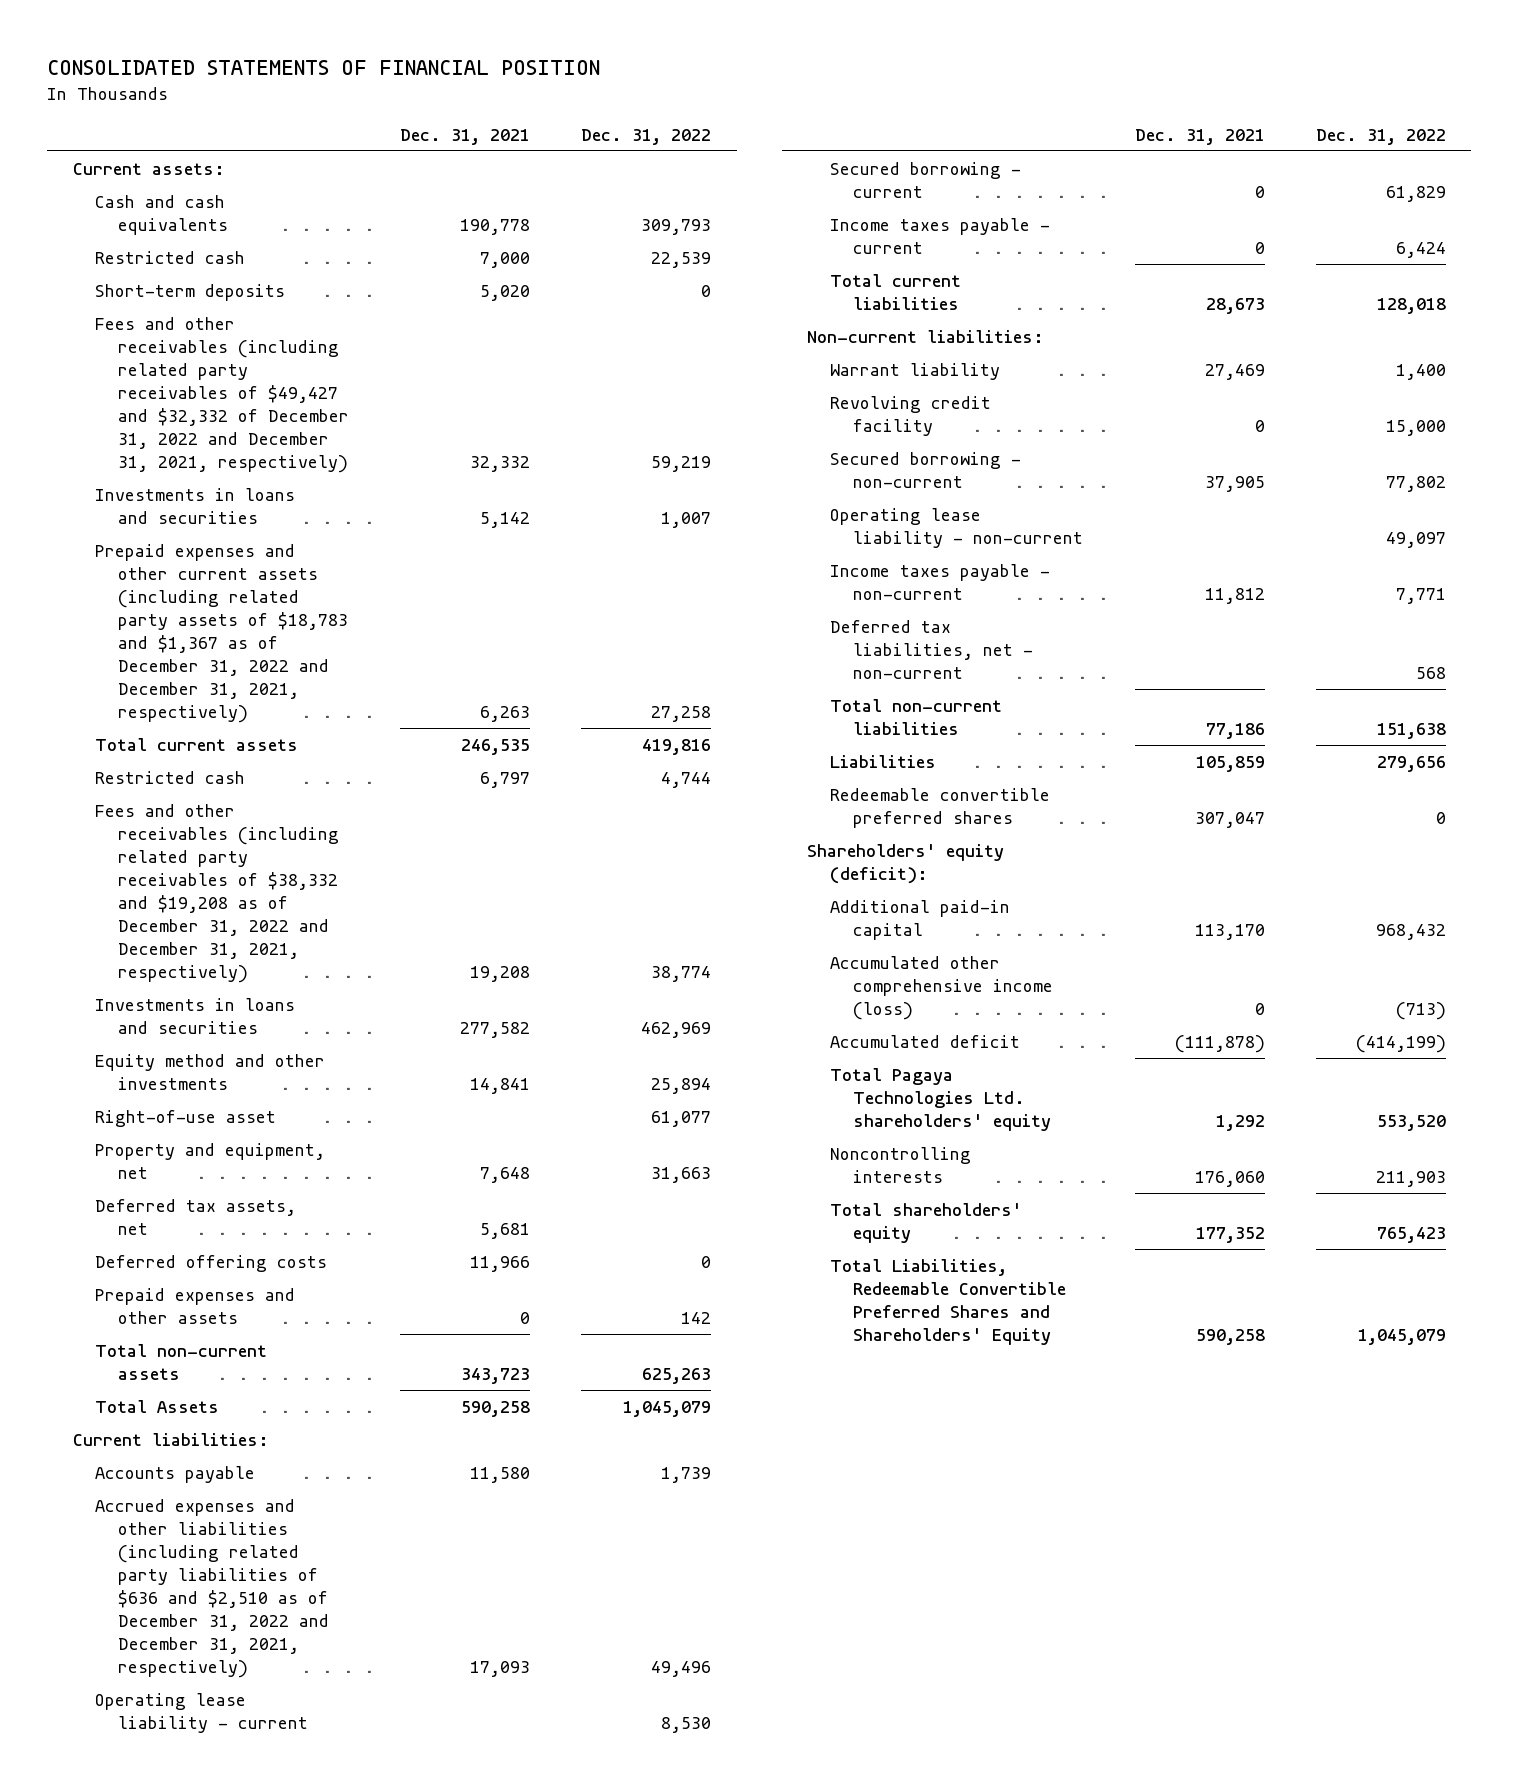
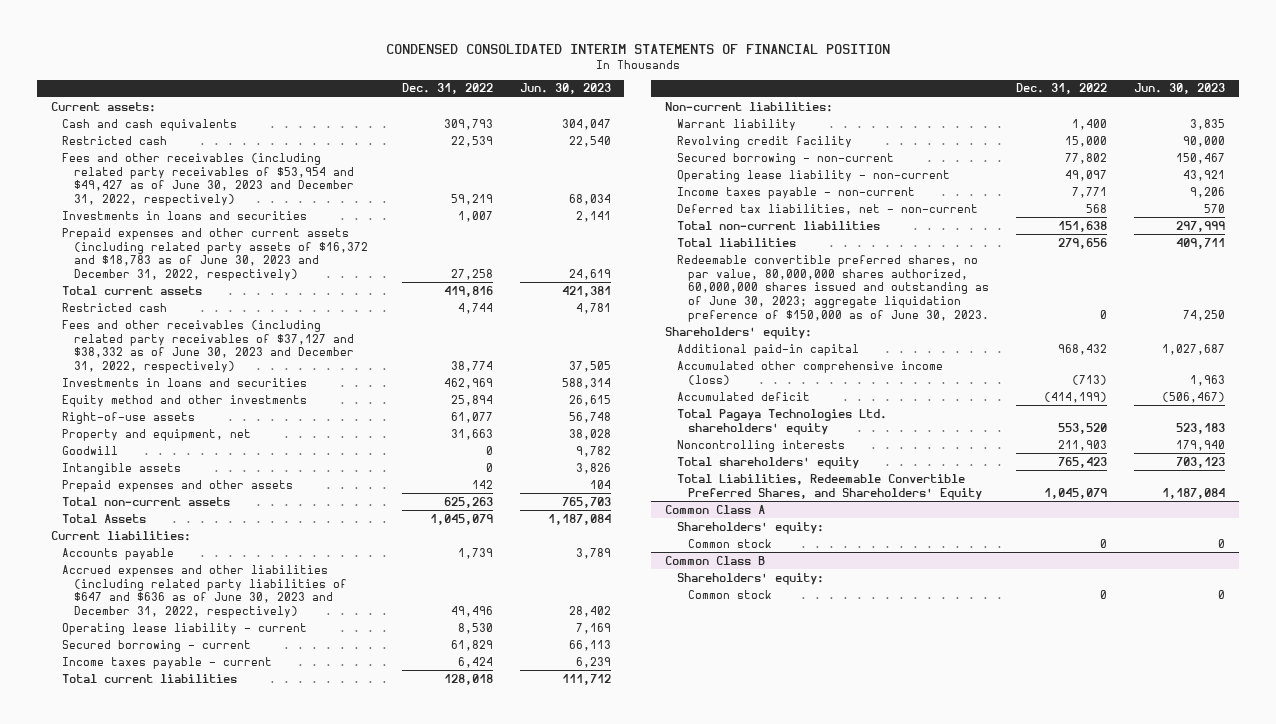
- CONSOLIDATED STATEMENTS OF FINANCIAL POSITION
+ CONDENSED CONSOLIDATED INTERIM STATEMENTS OF FINANCIAL POSITION
- | Dec. 31, 2021 | Dec. 31, 2022
+ | Dec. 31, 2022 | Jun. 30, 2023
- Short-term deposits | 5,020 | 0
- Fees and other receivables (including related party receivables of $49,427 and $32,332 of December 31, 2022 and December 31, 2021, respectively) | 32,332 | 59,219
+ Fees and other receivables (including related party receivables of $53,954 and $49,427 as of June 30, 2023 and December 31, 2022, respectively) | 59,219 | 68,034
- Prepaid expenses and other current assets (including related party assets of $18,783 and $1,367 as of December 31, 2022 and December 31, 2021, respectively) | 6,263 | 27,258
+ Prepaid expenses and other current assets (including related party assets of $16,372 and $18,783 as of June 30, 2023 and December 31, 2022, respectively) | 27,258 | 24,619
- Fees and other receivables (including related party receivables of $38,332 and $19,208 as of December 31, 2022 and December 31, 2021, respectively) | 19,208 | 38,774
+ Fees and other receivables (including related party receivables of $37,127 and $38,332 as of June 30, 2023 and December 31, 2022, respectively) | 38,774 | 37,505
- Right-of-use asset | | 61,077
+ Right-of-use assets | 61,077 | 56,748
- Deferred tax assets, net | 5,681 |
- Deferred offering costs | 11,966 | 0
+ Goodwill | 0 | 9,782
+ Intangible assets | 0 | 3,826
- Accrued expenses and other liabilities (including related party liabilities of $636 and $2,510 as of December 31, 2022 and December 31, 2021, respectively) | 17,093 | 49,496
+ Accrued expenses and other liabilities (including related party liabilities of $647 and $636 as of June 30, 2023 and December 31, 2022, respectively) | 49,496 | 28,402
- Liabilities | 105,859 | 279,656
- Redeemable convertible preferred shares | 307,047 | 0
- Shareholders' equity (deficit):
+ Total liabilities | 279,656 | 409,711
+ Redeemable convertible preferred shares, no par value, 80,000,000 shares authorized, 60,000,000 shares issued and outstanding as of June 30, 2023; aggregate liquidation preference of $150,000 as of June 30, 2023. | 0 | 74,250
+ Shareholders' equity:
- Total Liabilities, Redeemable Convertible Preferred Shares and Shareholders' Equity | 590,258 | 1,045,079
+ Total Liabilities, Redeemable Convertible Preferred Shares, and Shareholders' Equity | 1,045,079 | 1,187,084
+ Common Class A
+ Shareholders' equity:
+ Common stock | 0 | 0
+ Common Class B
+ Shareholders' equity:
+ Common stock | 0 | 0

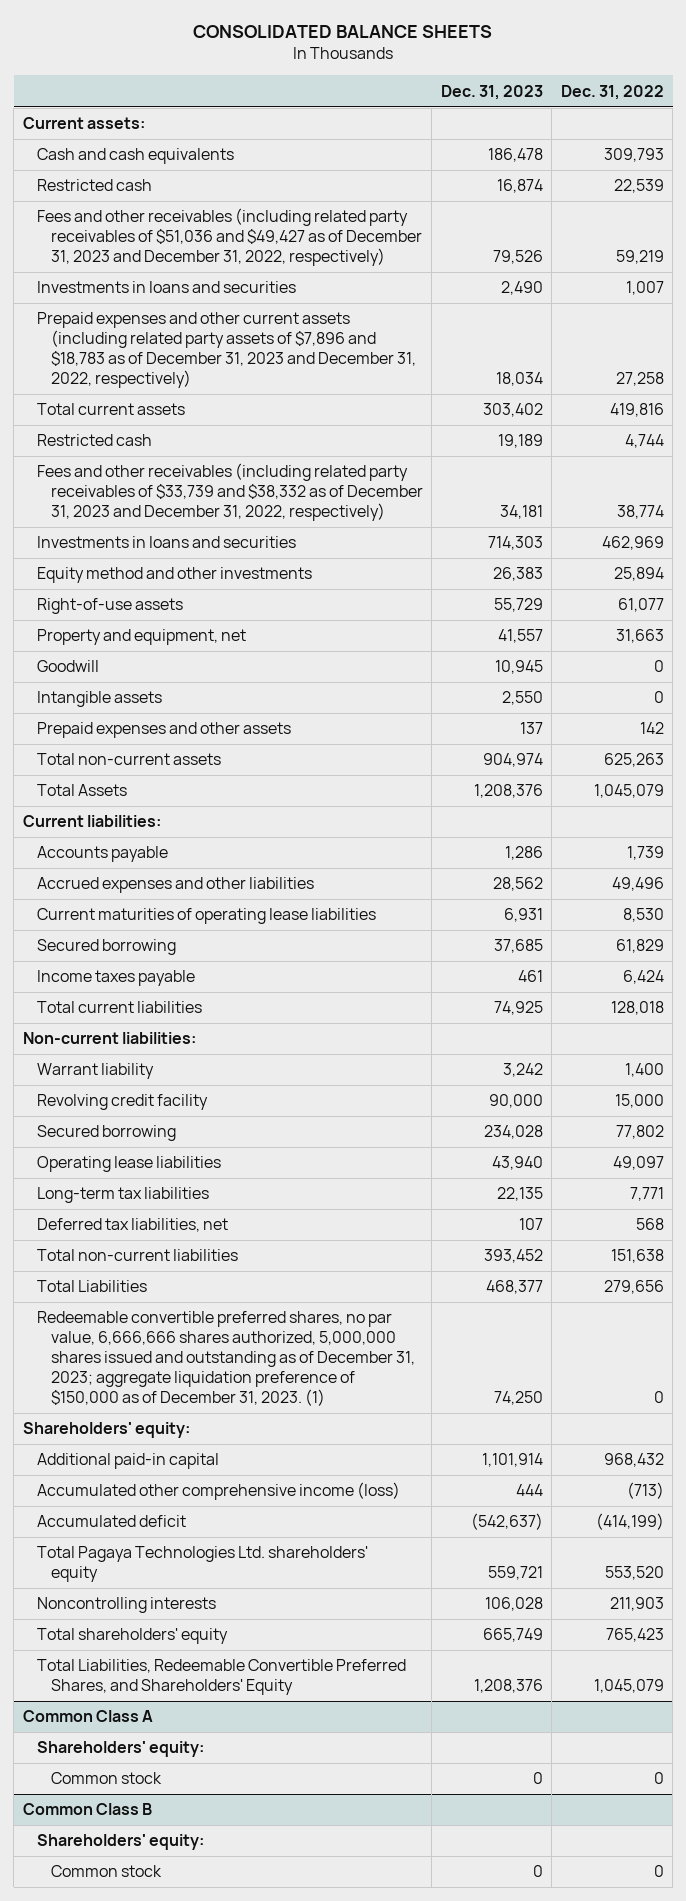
- CONDENSED CONSOLIDATED INTERIM STATEMENTS OF FINANCIAL POSITION
+ CONSOLIDATED BALANCE SHEETS
- | Dec. 31, 2022 | Jun. 30, 2023
+ | Dec. 31, 2023 | Dec. 31, 2022
- Fees and other receivables (including related party receivables of $53,954 and $49,427 as of June 30, 2023 and December 31, 2022, respectively) | 59,219 | 68,034
+ Fees and other receivables (including related party receivables of $51,036 and $49,427 as of December 31, 2023 and December 31, 2022, respectively) | 79,526 | 59,219
- Prepaid expenses and other current assets (including related party assets of $16,372 and $18,783 as of June 30, 2023 and December 31, 2022, respectively) | 27,258 | 24,619
+ Prepaid expenses and other current assets (including related party assets of $7,896 and $18,783 as of December 31, 2023 and December 31, 2022, respectively) | 18,034 | 27,258
- Fees and other receivables (including related party receivables of $37,127 and $38,332 as of June 30, 2023 and December 31, 2022, respectively) | 38,774 | 37,505
+ Fees and other receivables (including related party receivables of $33,739 and $38,332 as of December 31, 2023 and December 31, 2022, respectively) | 34,181 | 38,774
- Accrued expenses and other liabilities (including related party liabilities of $647 and $636 as of June 30, 2023 and December 31, 2022, respectively) | 49,496 | 28,402
- Operating lease liability - current | 8,530 | 7,169
- Secured borrowing - current | 61,829 | 66,113
- Income taxes payable - current | 6,424 | 6,239
+ Accrued expenses and other liabilities | 28,562 | 49,496
+ Current maturities of operating lease liabilities | 6,931 | 8,530
+ Secured borrowing | 37,685 | 61,829
+ Income taxes payable | 461 | 6,424
- Secured borrowing - non-current | 77,802 | 150,467
- Operating lease liability - non-current | 49,097 | 43,921
- Income taxes payable - non-current | 7,771 | 9,206
- Deferred tax liabilities, net - non-current | 568 | 570
+ Secured borrowing | 234,028 | 77,802
+ Operating lease liabilities | 43,940 | 49,097
+ Long-term tax liabilities | 22,135 | 7,771
+ Deferred tax liabilities, net | 107 | 568
- Total liabilities | 279,656 | 409,711
- Redeemable convertible preferred shares, no par value, 80,000,000 shares authorized, 60,000,000 shares issued and outstanding as of June 30, 2023; aggregate liquidation preference of $150,000 as of June 30, 2023. | 0 | 74,250
+ Total Liabilities | 468,377 | 279,656
+ Redeemable convertible preferred shares, no par value, 6,666,666 shares authorized, 5,000,000 shares issued and outstanding as of December 31, 2023; aggregate liquidation preference of $150,000 as of December 31, 2023. (1) | 74,250 | 0

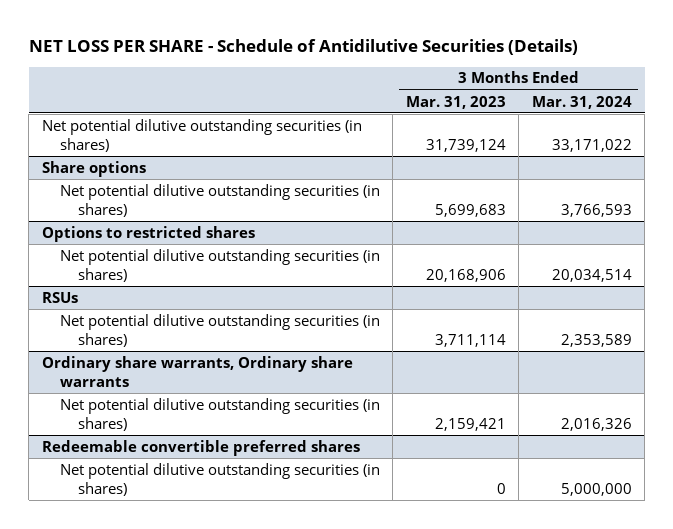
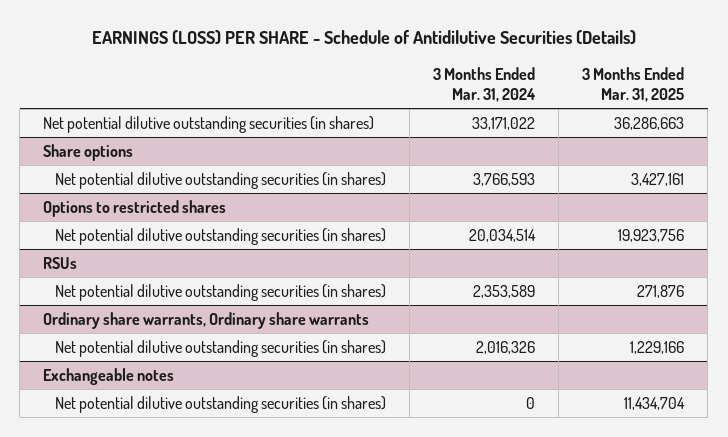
- NET LOSS PER SHARE - Schedule of Antidilutive Securities (Details)
+ EARNINGS (LOSS) PER SHARE - Schedule of Antidilutive Securities (Details)
- | 3 Months Ended Mar. 31, 2023 | 3 Months Ended Mar. 31, 2024
+ | 3 Months Ended Mar. 31, 2024 | 3 Months Ended Mar. 31, 2025
- Redeemable convertible preferred shares
- Net potential dilutive outstanding securities (in shares) | 0 | 5,000,000
+ Exchangeable notes
+ Net potential dilutive outstanding securities (in shares) | 0 | 11,434,704

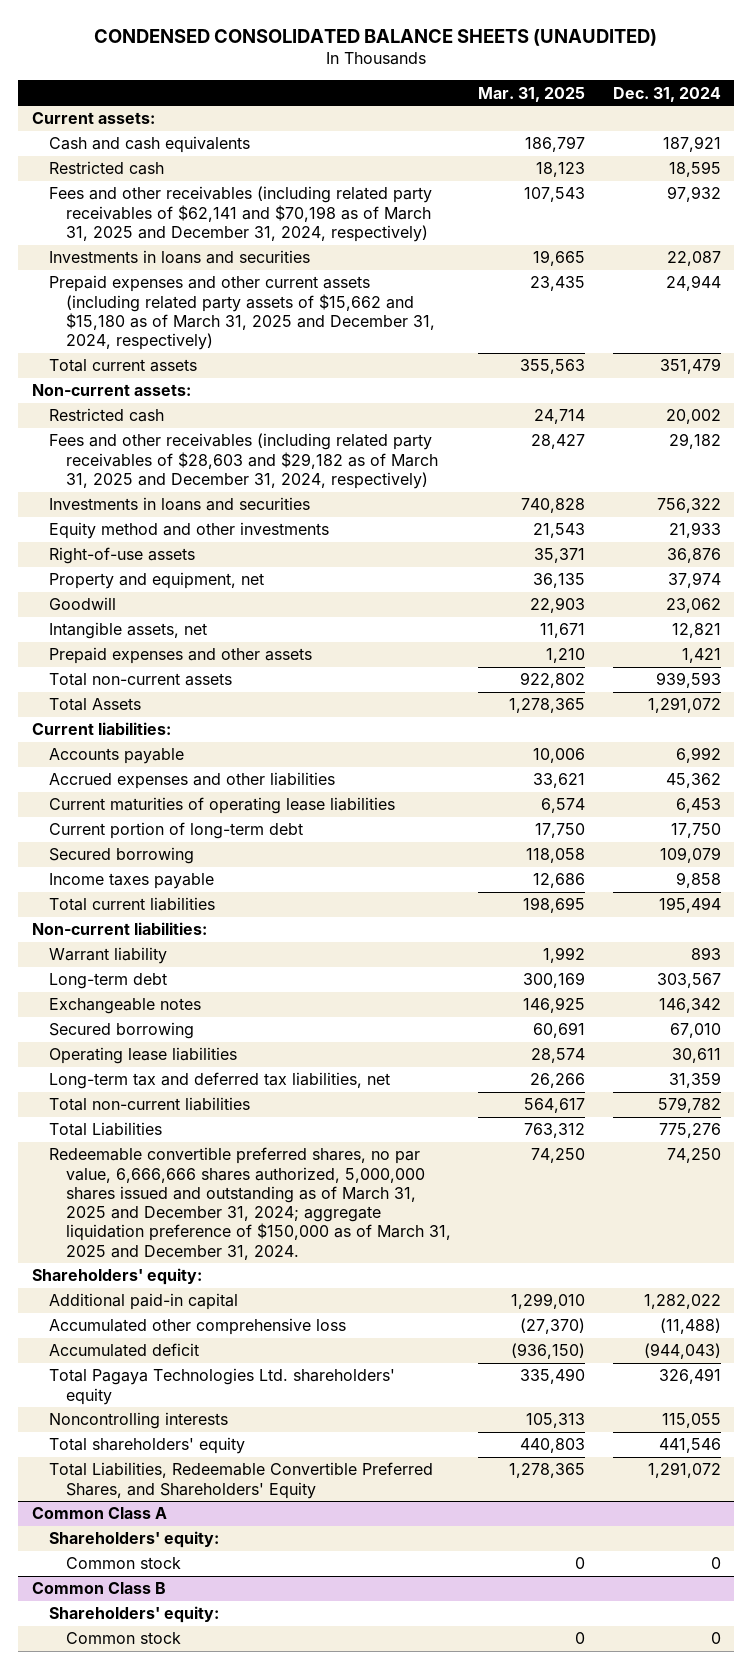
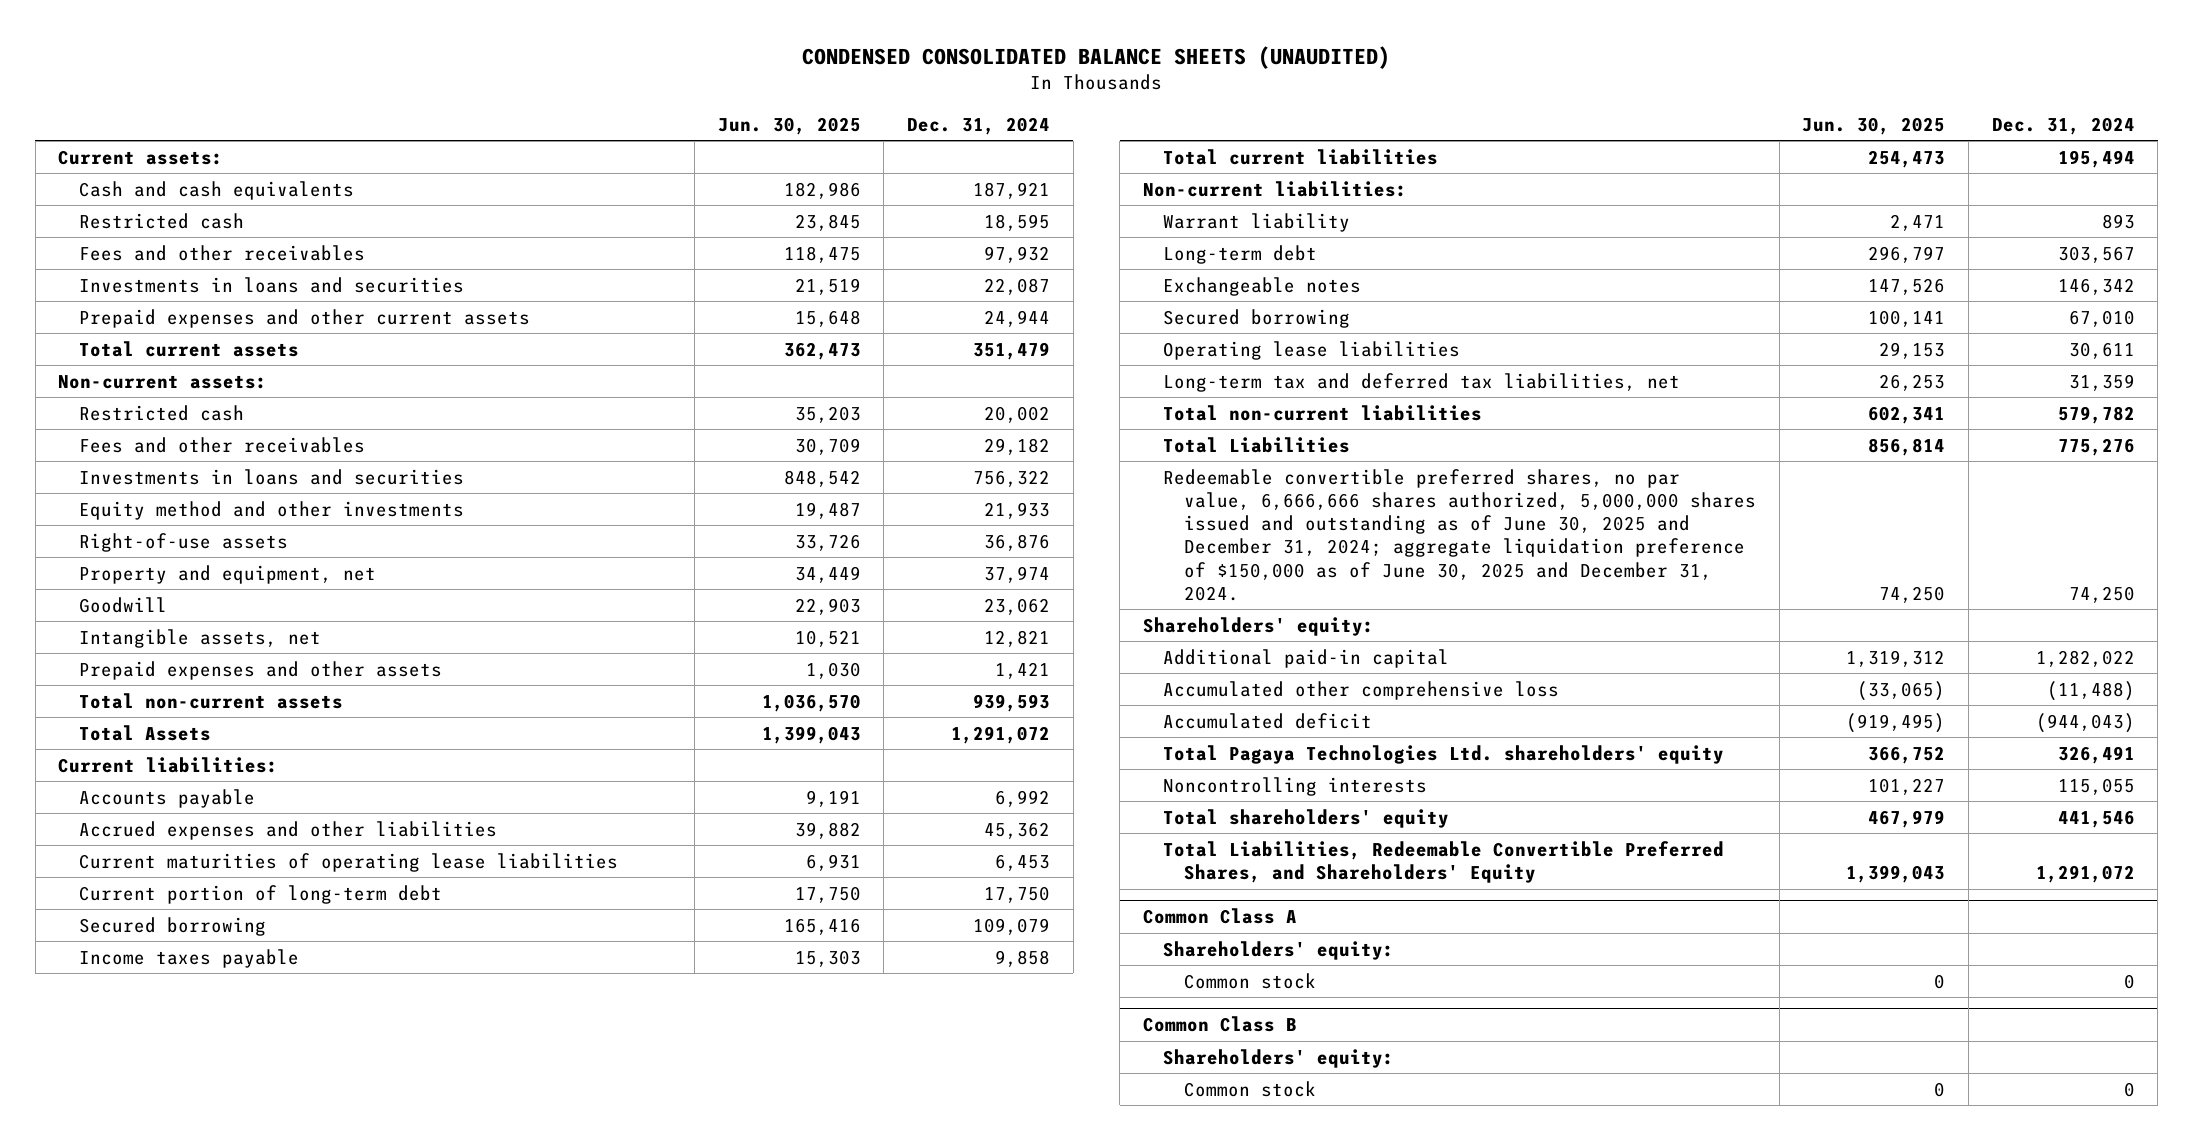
- | Mar. 31, 2025 | Dec. 31, 2024
+ | Jun. 30, 2025 | Dec. 31, 2024
- Fees and other receivables (including related party receivables of $62,141 and $70,198 as of March 31, 2025 and December 31, 2024, respectively) | 107,543 | 97,932
+ Fees and other receivables | 118,475 | 97,932
- Prepaid expenses and other current assets (including related party assets of $15,662 and $15,180 as of March 31, 2025 and December 31, 2024, respectively) | 23,435 | 24,944
+ Prepaid expenses and other current assets | 15,648 | 24,944
- Fees and other receivables (including related party receivables of $28,603 and $29,182 as of March 31, 2025 and December 31, 2024, respectively) | 28,427 | 29,182
+ Fees and other receivables | 30,709 | 29,182
- Redeemable convertible preferred shares, no par value, 6,666,666 shares authorized, 5,000,000 shares issued and outstanding as of March 31, 2025 and December 31, 2024; aggregate liquidation preference of $150,000 as of March 31, 2025 and December 31, 2024. | 74,250 | 74,250
+ Redeemable convertible preferred shares, no par value, 6,666,666 shares authorized, 5,000,000 shares issued and outstanding as of June 30, 2025 and December 31, 2024; aggregate liquidation preference of $150,000 as of June 30, 2025 and December 31, 2024. | 74,250 | 74,250

